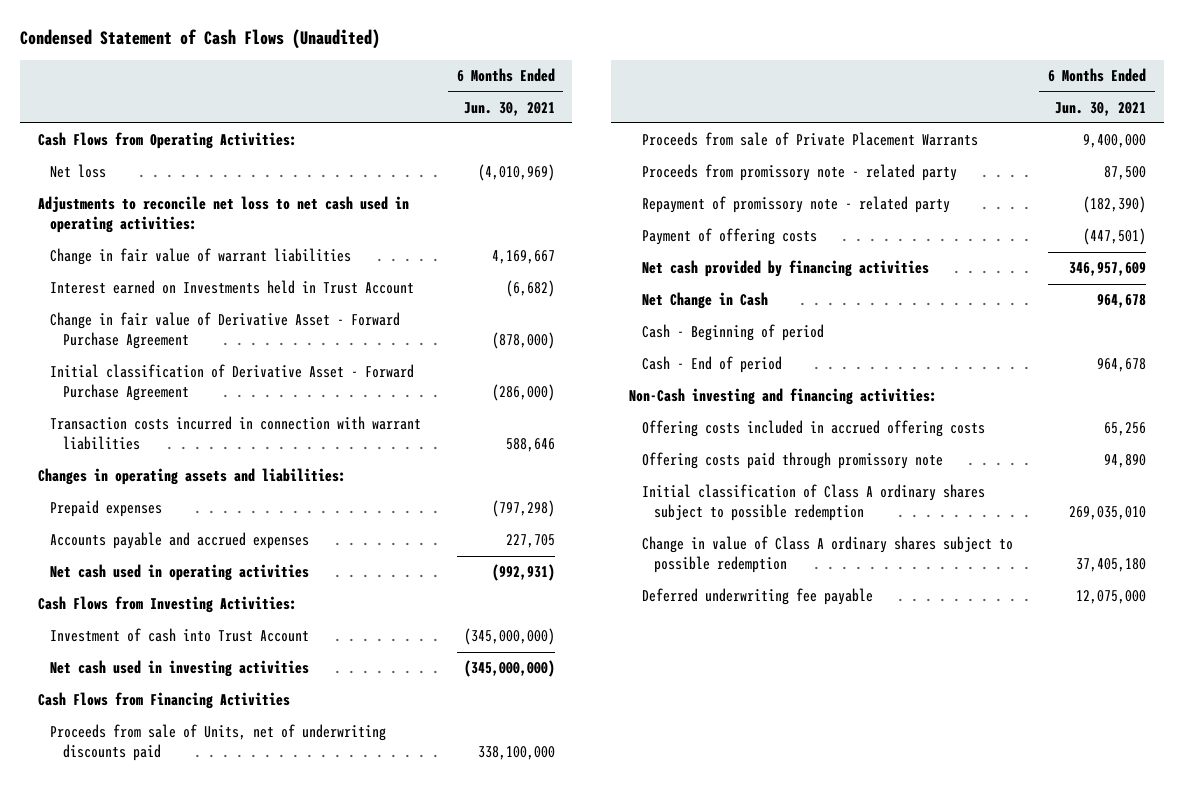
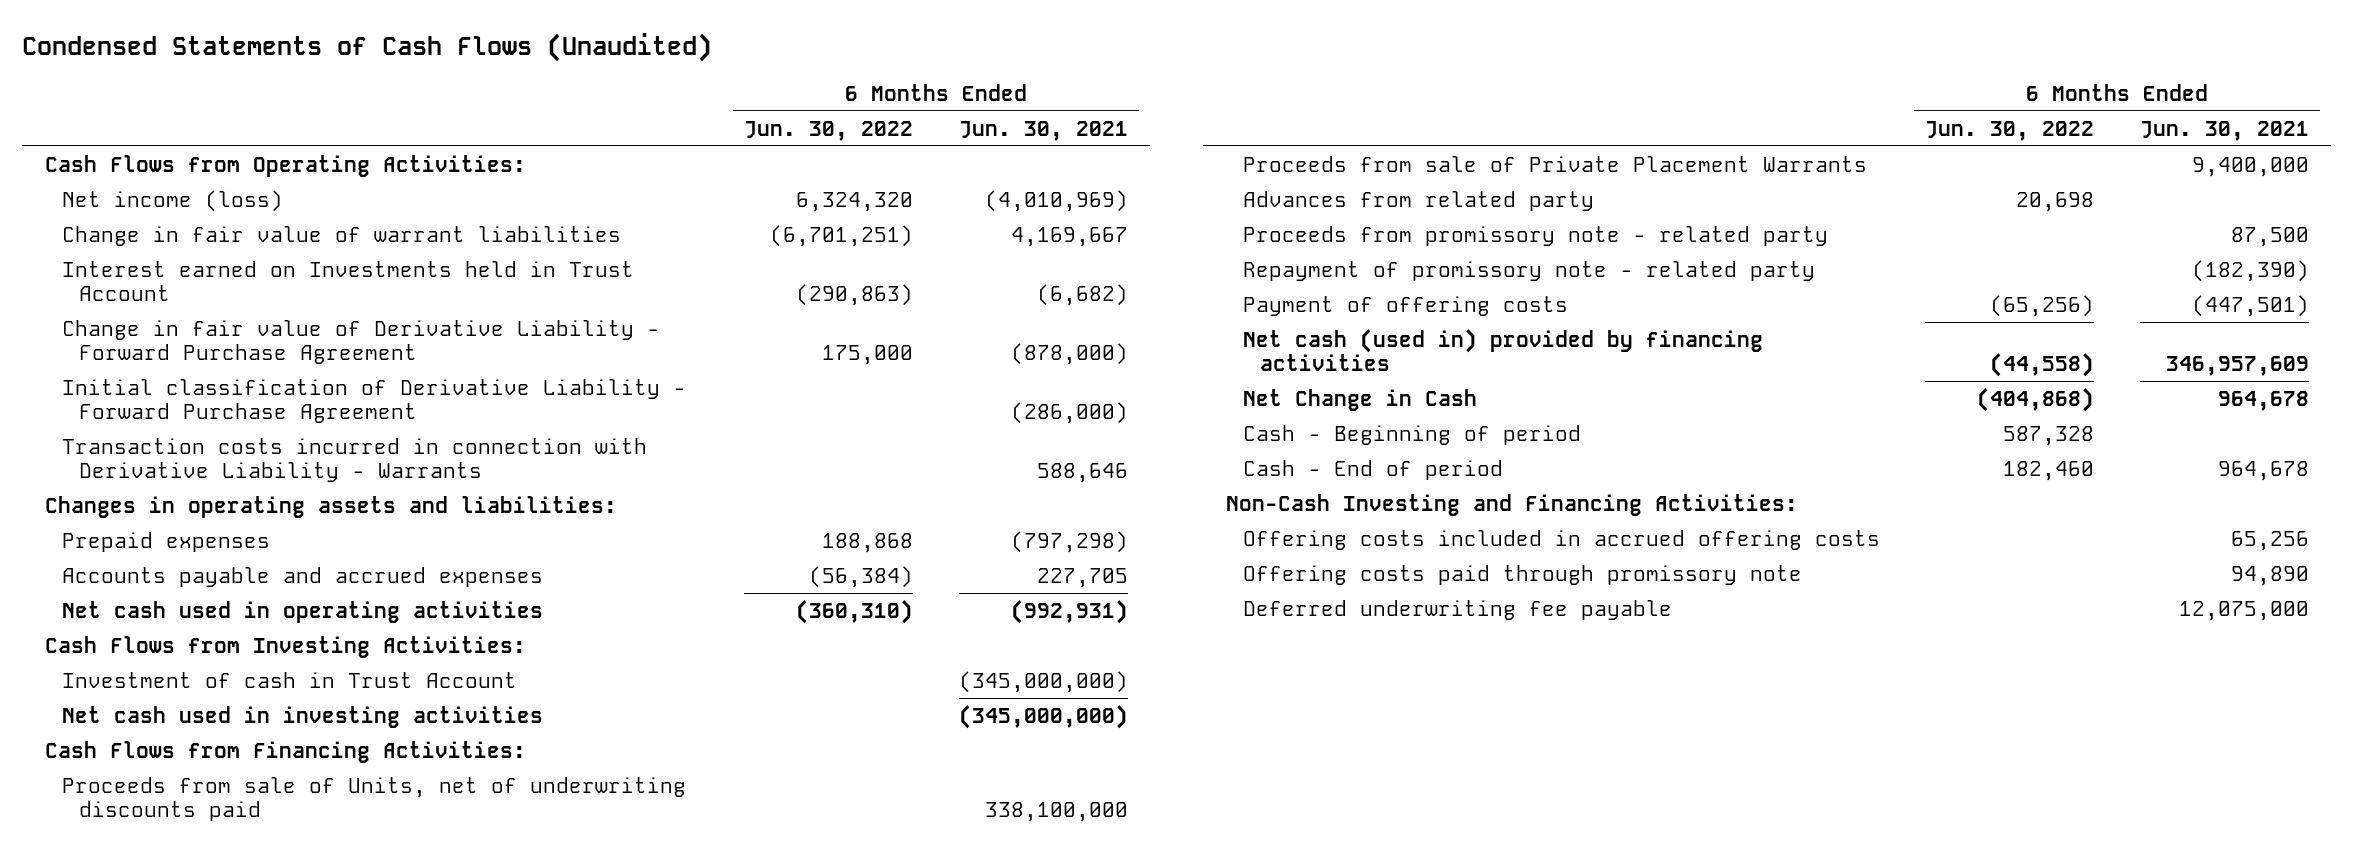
- Condensed Statement of Cash Flows (Unaudited)
+ Condensed Statements of Cash Flows (Unaudited)
- | 6 Months Ended Jun. 30, 2021
+ | 6 Months Ended Jun. 30, 2022 | 6 Months Ended Jun. 30, 2021
- Net loss | (4,010,969)
- Adjustments to reconcile net loss to net cash used in operating activities:
+ Net income (loss) | 6,324,320 | (4,010,969)
- Change in fair value of Derivative Asset - Forward Purchase Agreement | (878,000)
- Initial classification of Derivative Asset - Forward Purchase Agreement | (286,000)
- Transaction costs incurred in connection with warrant liabilities | 588,646
+ Change in fair value of Derivative Liability - Forward Purchase Agreement | 175,000 | (878,000)
+ Initial classification of Derivative Liability - Forward Purchase Agreement | | (286,000)
+ Transaction costs incurred in connection with Derivative Liability - Warrants | | 588,646
- Investment of cash into Trust Account | (345,000,000)
+ Investment of cash in Trust Account | | (345,000,000)
- Cash Flows from Financing Activities
+ Cash Flows from Financing Activities:
+ Advances from related party | 20,698 |
- Net cash provided by financing activities | 346,957,609
+ Net cash (used in) provided by financing activities | (44,558) | 346,957,609
- Non-Cash investing and financing activities:
+ Non-Cash Investing and Financing Activities:
- Initial classification of Class A ordinary shares subject to possible redemption | 269,035,010
- Change in value of Class A ordinary shares subject to possible redemption | 37,405,180

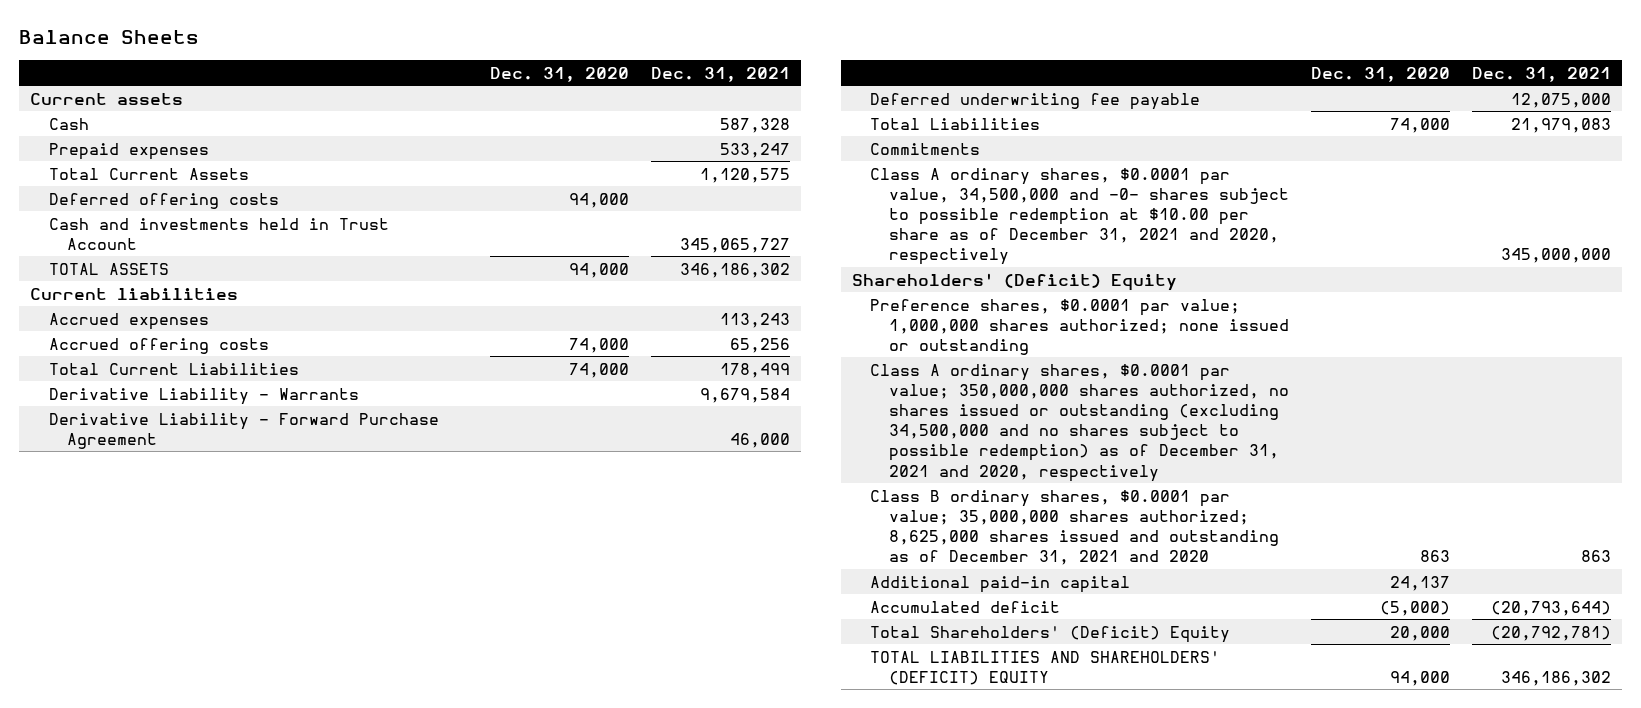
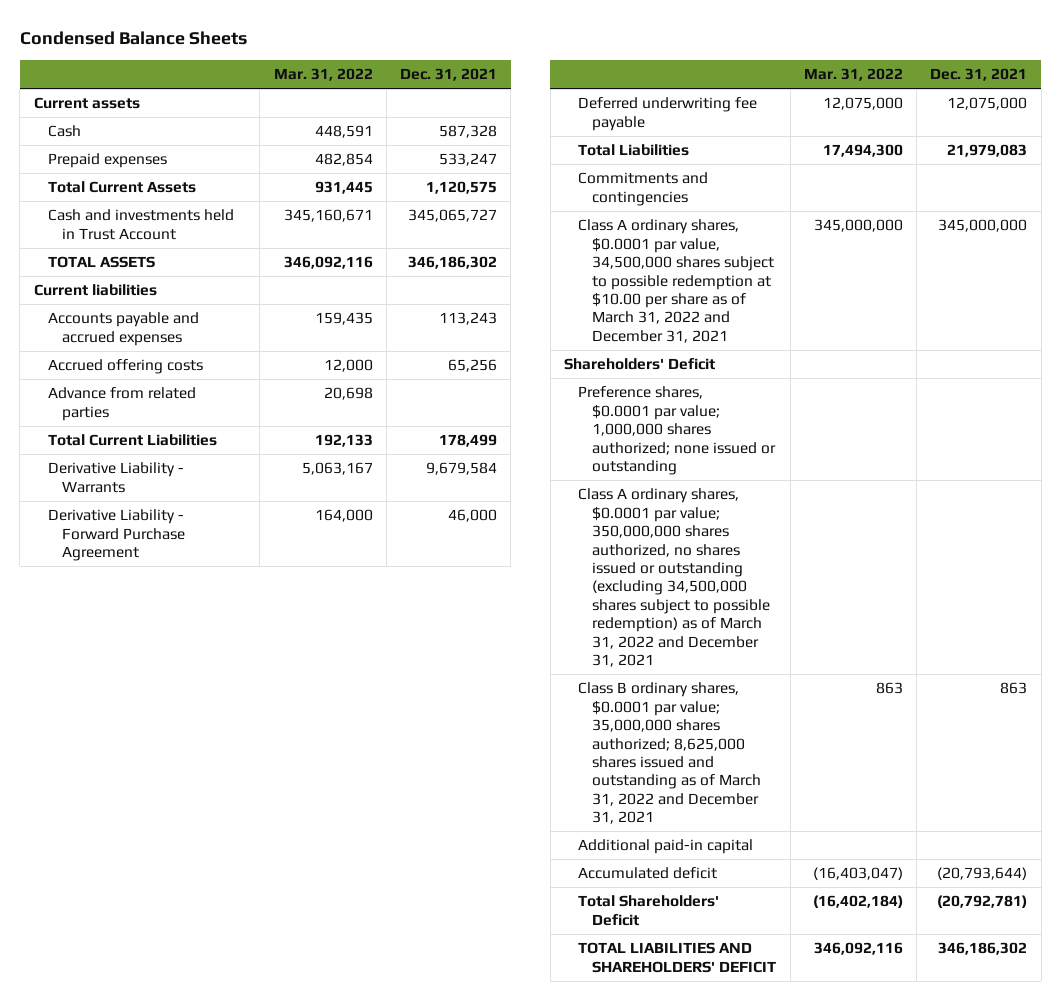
- Balance Sheets
+ Condensed Balance Sheets
- | Dec. 31, 2020 | Dec. 31, 2021
+ | Mar. 31, 2022 | Dec. 31, 2021
- Deferred offering costs | 94,000 |
- Accrued expenses | | 113,243
+ Accounts payable and accrued expenses | 159,435 | 113,243
+ Advance from related parties | 20,698 |
- Commitments
- Class A ordinary shares, $0.0001 par value, 34,500,000 and -0- shares subject to possible redemption at $10.00 per share as of December 31, 2021 and 2020, respectively | | 345,000,000
- Shareholders' (Deficit) Equity
+ Commitments and contingencies
+ Class A ordinary shares, $0.0001 par value, 34,500,000 shares subject to possible redemption at $10.00 per share as of March 31, 2022 and December 31, 2021 | 345,000,000 | 345,000,000
+ Shareholders' Deficit
- Class A ordinary shares, $0.0001 par value; 350,000,000 shares authorized, no shares issued or outstanding (excluding 34,500,000 and no shares subject to possible redemption) as of December 31, 2021 and 2020, respectively
- Class B ordinary shares, $0.0001 par value; 35,000,000 shares authorized; 8,625,000 shares issued and outstanding as of December 31, 2021 and 2020 | 863 | 863
+ Class A ordinary shares, $0.0001 par value; 350,000,000 shares authorized, no shares issued or outstanding (excluding 34,500,000 shares subject to possible redemption) as of March 31, 2022 and December 31, 2021
+ Class B ordinary shares, $0.0001 par value; 35,000,000 shares authorized; 8,625,000 shares issued and outstanding as of March 31, 2022 and December 31, 2021 | 863 | 863
- Total Shareholders' (Deficit) Equity | 20,000 | (20,792,781)
- TOTAL LIABILITIES AND SHAREHOLDERS' (DEFICIT) EQUITY | 94,000 | 346,186,302
+ Total Shareholders' Deficit | (16,402,184) | (20,792,781)
+ TOTAL LIABILITIES AND SHAREHOLDERS' DEFICIT | 346,092,116 | 346,186,302

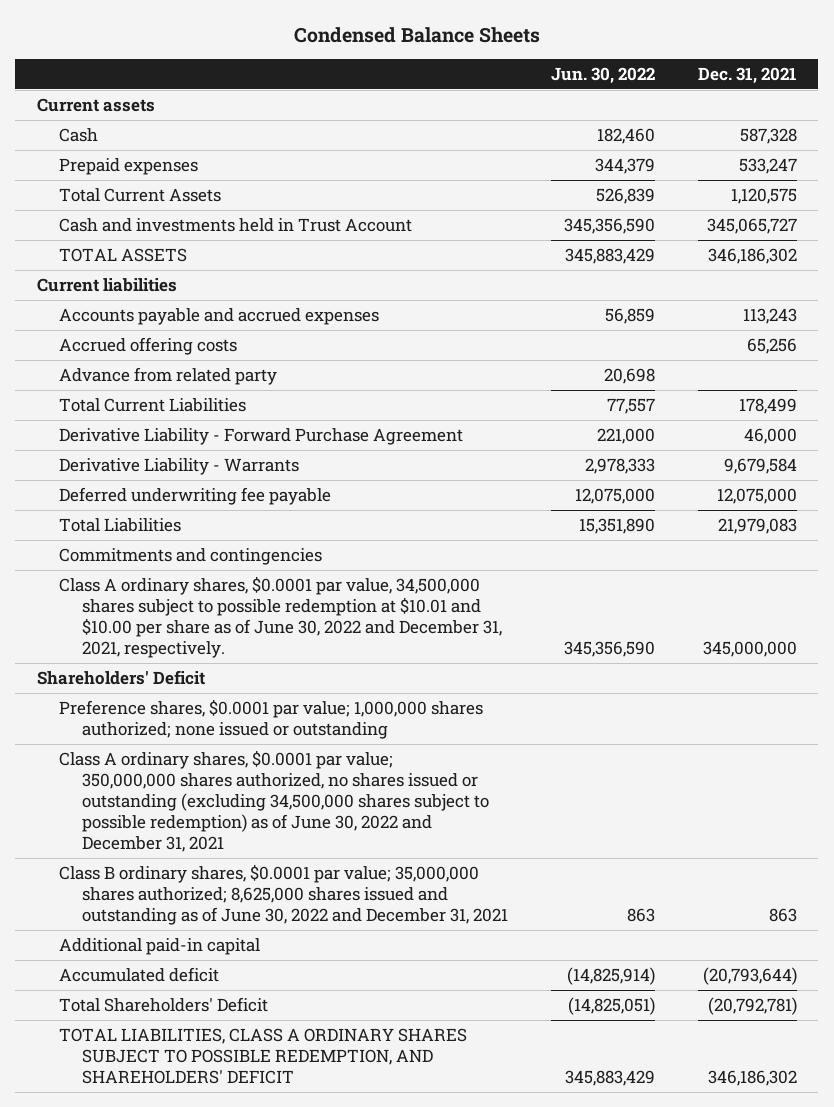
- | Mar. 31, 2022 | Dec. 31, 2021
+ | Jun. 30, 2022 | Dec. 31, 2021
- Advance from related parties | 20,698 |
+ Advance from related party | 20,698 |
moved down: Derivative Liability - Warrants | 2,978,333 | 9,679,584
- Class A ordinary shares, $0.0001 par value, 34,500,000 shares subject to possible redemption at $10.00 per share as of March 31, 2022 and December 31, 2021 | 345,000,000 | 345,000,000
+ Class A ordinary shares, $0.0001 par value, 34,500,000 shares subject to possible redemption at $10.01 and $10.00 per share as of June 30, 2022 and December 31, 2021, respectively. | 345,356,590 | 345,000,000
- Class A ordinary shares, $0.0001 par value; 350,000,000 shares authorized, no shares issued or outstanding (excluding 34,500,000 shares subject to possible redemption) as of March 31, 2022 and December 31, 2021
- Class B ordinary shares, $0.0001 par value; 35,000,000 shares authorized; 8,625,000 shares issued and outstanding as of March 31, 2022 and December 31, 2021 | 863 | 863
+ Class A ordinary shares, $0.0001 par value; 350,000,000 shares authorized, no shares issued or outstanding (excluding 34,500,000 shares subject to possible redemption) as of June 30, 2022 and December 31, 2021
+ Class B ordinary shares, $0.0001 par value; 35,000,000 shares authorized; 8,625,000 shares issued and outstanding as of June 30, 2022 and December 31, 2021 | 863 | 863
- TOTAL LIABILITIES AND SHAREHOLDERS' DEFICIT | 346,092,116 | 346,186,302
+ TOTAL LIABILITIES, CLASS A ORDINARY SHARES SUBJECT TO POSSIBLE REDEMPTION, AND SHAREHOLDERS' DEFICIT | 345,883,429 | 346,186,302

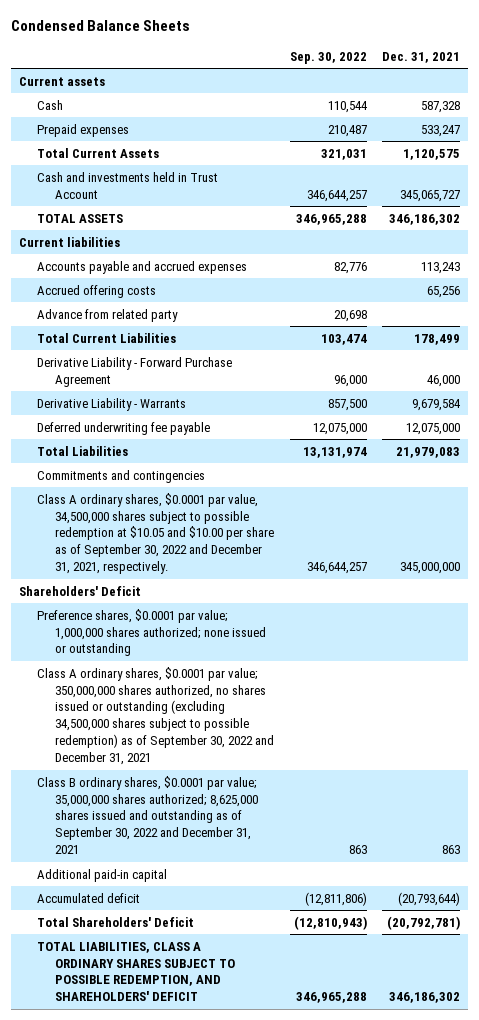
- | Jun. 30, 2022 | Dec. 31, 2021
+ | Sep. 30, 2022 | Dec. 31, 2021
- Class A ordinary shares, $0.0001 par value, 34,500,000 shares subject to possible redemption at $10.01 and $10.00 per share as of June 30, 2022 and December 31, 2021, respectively. | 345,356,590 | 345,000,000
+ Class A ordinary shares, $0.0001 par value, 34,500,000 shares subject to possible redemption at $10.05 and $10.00 per share as of September 30, 2022 and December 31, 2021, respectively. | 346,644,257 | 345,000,000
- Class A ordinary shares, $0.0001 par value; 350,000,000 shares authorized, no shares issued or outstanding (excluding 34,500,000 shares subject to possible redemption) as of June 30, 2022 and December 31, 2021
- Class B ordinary shares, $0.0001 par value; 35,000,000 shares authorized; 8,625,000 shares issued and outstanding as of June 30, 2022 and December 31, 2021 | 863 | 863
+ Class A ordinary shares, $0.0001 par value; 350,000,000 shares authorized, no shares issued or outstanding (excluding 34,500,000 shares subject to possible redemption) as of September 30, 2022 and December 31, 2021
+ Class B ordinary shares, $0.0001 par value; 35,000,000 shares authorized; 8,625,000 shares issued and outstanding as of September 30, 2022 and December 31, 2021 | 863 | 863

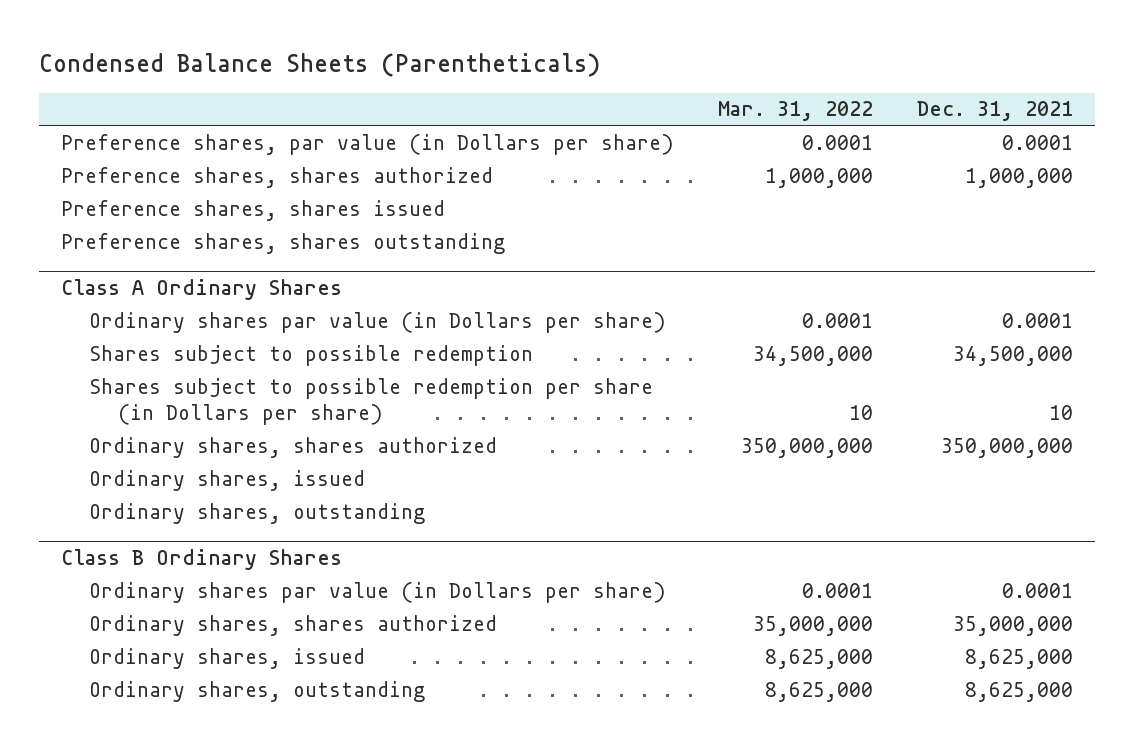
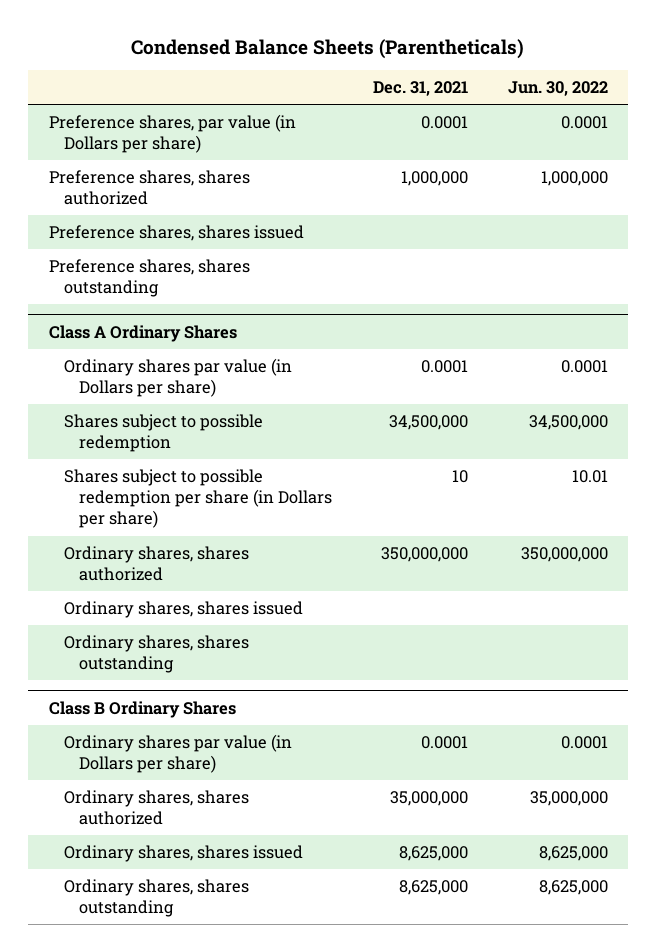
- | Mar. 31, 2022 | Dec. 31, 2021
+ | Dec. 31, 2021 | Jun. 30, 2022
@ Class A Ordinary Shares
- Ordinary shares, issued
- Ordinary shares, outstanding
+ Ordinary shares, shares issued
+ Ordinary shares, shares outstanding
@ Class B Ordinary Shares
- Ordinary shares, issued | 8,625,000 | 8,625,000
- Ordinary shares, outstanding | 8,625,000 | 8,625,000
+ Ordinary shares, shares issued | 8,625,000 | 8,625,000
+ Ordinary shares, shares outstanding | 8,625,000 | 8,625,000

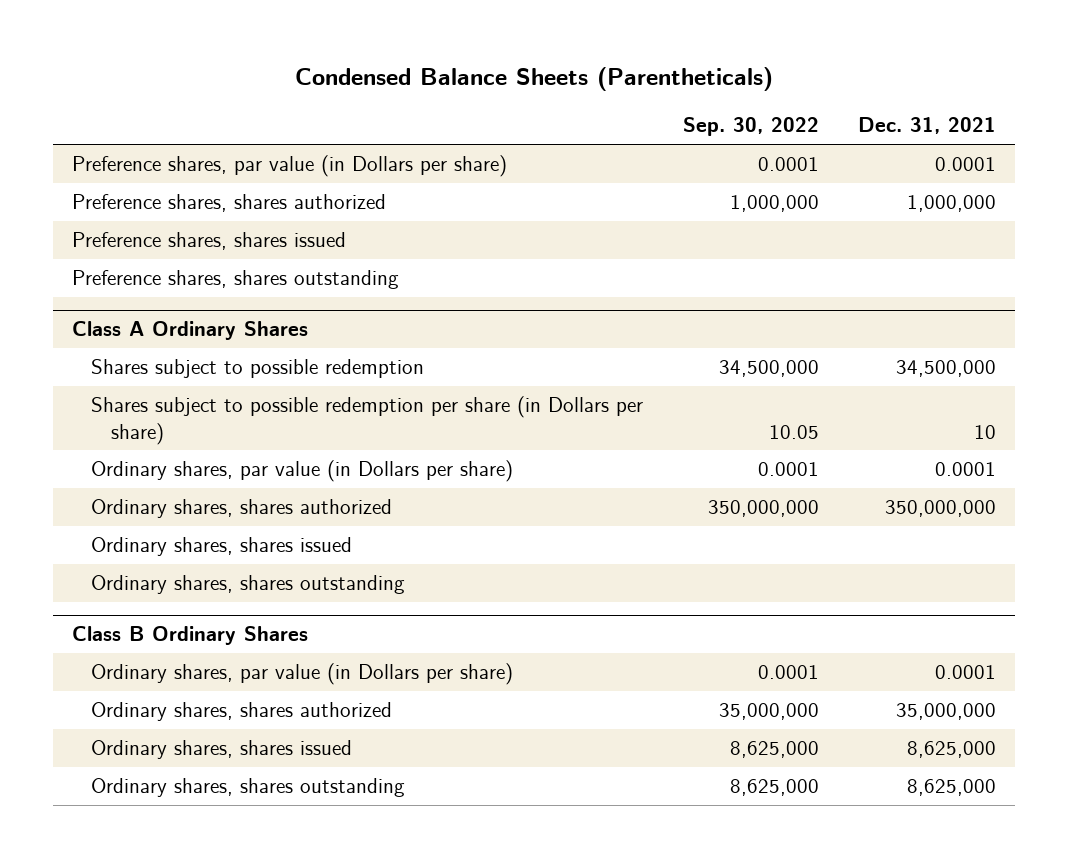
- | Dec. 31, 2021 | Jun. 30, 2022
+ | Sep. 30, 2022 | Dec. 31, 2021
@ Class A Ordinary Shares
- Ordinary shares par value (in Dollars per share) | 0.0001 | 0.0001
+ Ordinary shares, par value (in Dollars per share) | 0.0001 | 0.0001
@ Class B Ordinary Shares
- Ordinary shares par value (in Dollars per share) | 0.0001 | 0.0001
+ Ordinary shares, par value (in Dollars per share) | 0.0001 | 0.0001

